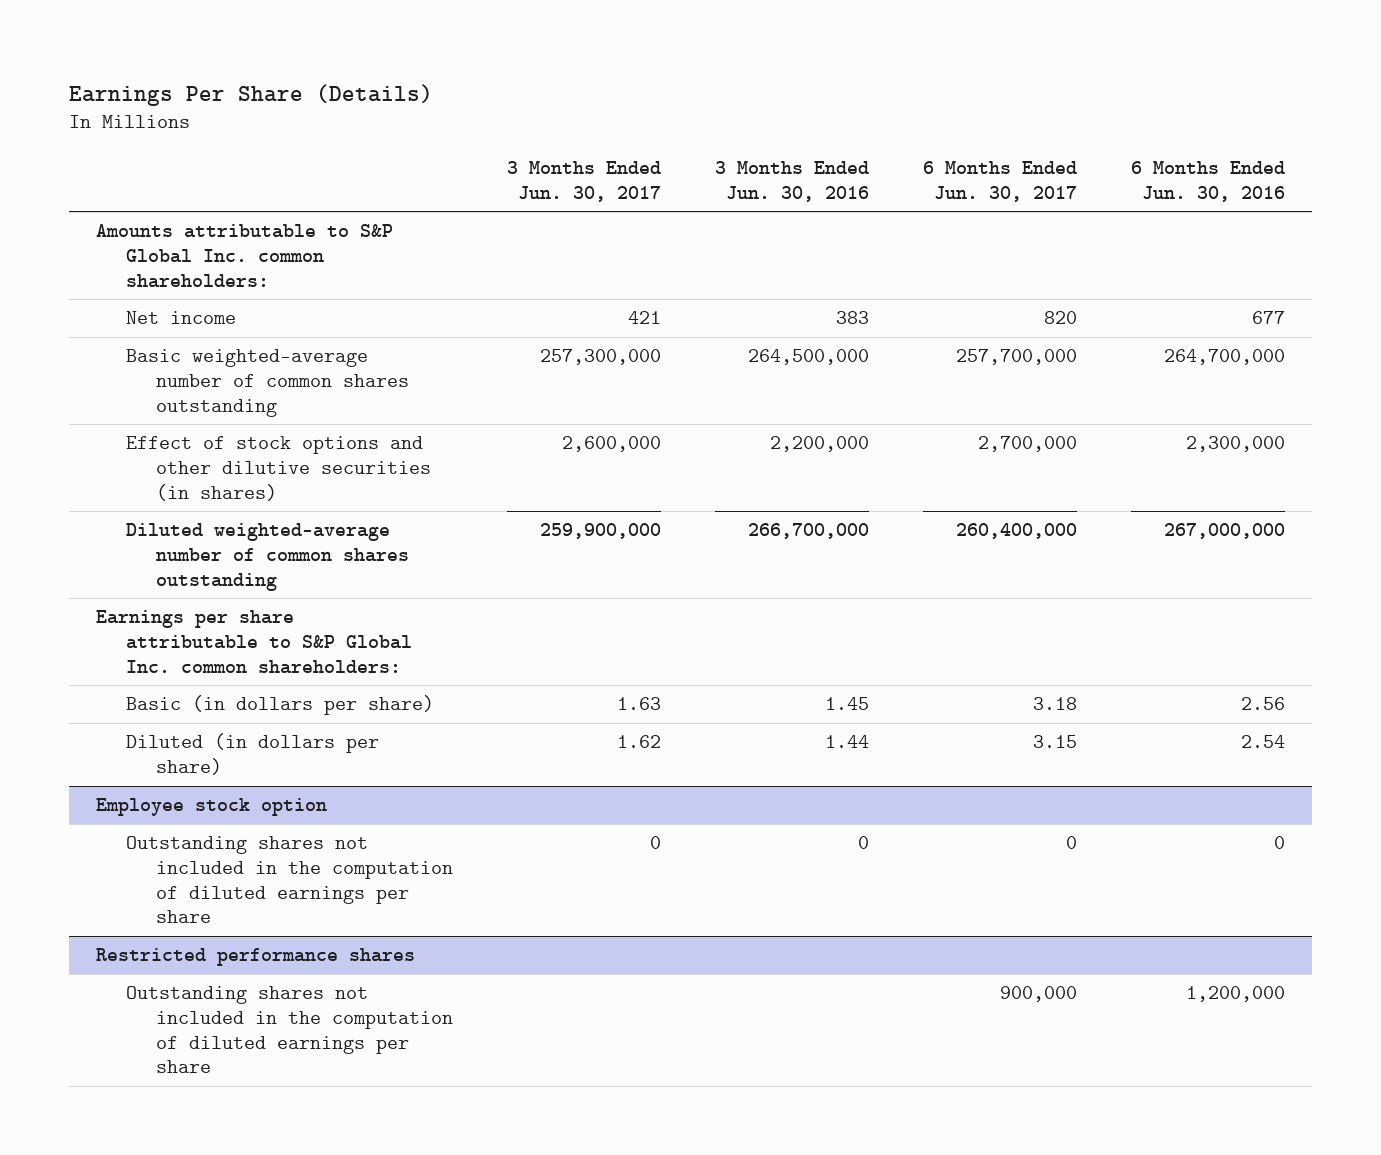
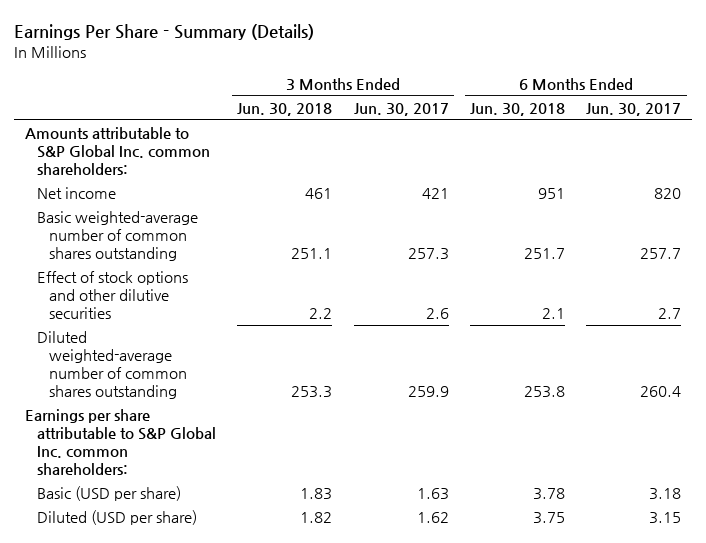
- Earnings Per Share (Details)
+ Earnings Per Share - Summary (Details)
- | 3 Months Ended Jun. 30, 2017 | 3 Months Ended Jun. 30, 2016 | 6 Months Ended Jun. 30, 2017 | 6 Months Ended Jun. 30, 2016
+ | 3 Months Ended Jun. 30, 2018 | 3 Months Ended Jun. 30, 2017 | 6 Months Ended Jun. 30, 2018 | 6 Months Ended Jun. 30, 2017
- Basic weighted-average number of common shares outstanding | 257,300,000 | 264,500,000 | 257,700,000 | 264,700,000
- Effect of stock options and other dilutive securities (in shares) | 2,600,000 | 2,200,000 | 2,700,000 | 2,300,000
- Diluted weighted-average number of common shares outstanding | 259,900,000 | 266,700,000 | 260,400,000 | 267,000,000
+ Basic weighted-average number of common shares outstanding | 251.1 | 257.3 | 251.7 | 257.7
+ Effect of stock options and other dilutive securities | 2.2 | 2.6 | 2.1 | 2.7
+ Diluted weighted-average number of common shares outstanding | 253.3 | 259.9 | 253.8 | 260.4
- Basic (in dollars per share) | 1.63 | 1.45 | 3.18 | 2.56
- Diluted (in dollars per share) | 1.62 | 1.44 | 3.15 | 2.54
- Employee stock option
- Outstanding shares not included in the computation of diluted earnings per share | 0 | 0 | 0 | 0
- Restricted performance shares
- Outstanding shares not included in the computation of diluted earnings per share | | | 900,000 | 1,200,000
+ Basic (USD per share) | 1.83 | 1.63 | 3.78 | 3.18
+ Diluted (USD per share) | 1.82 | 1.62 | 3.75 | 3.15

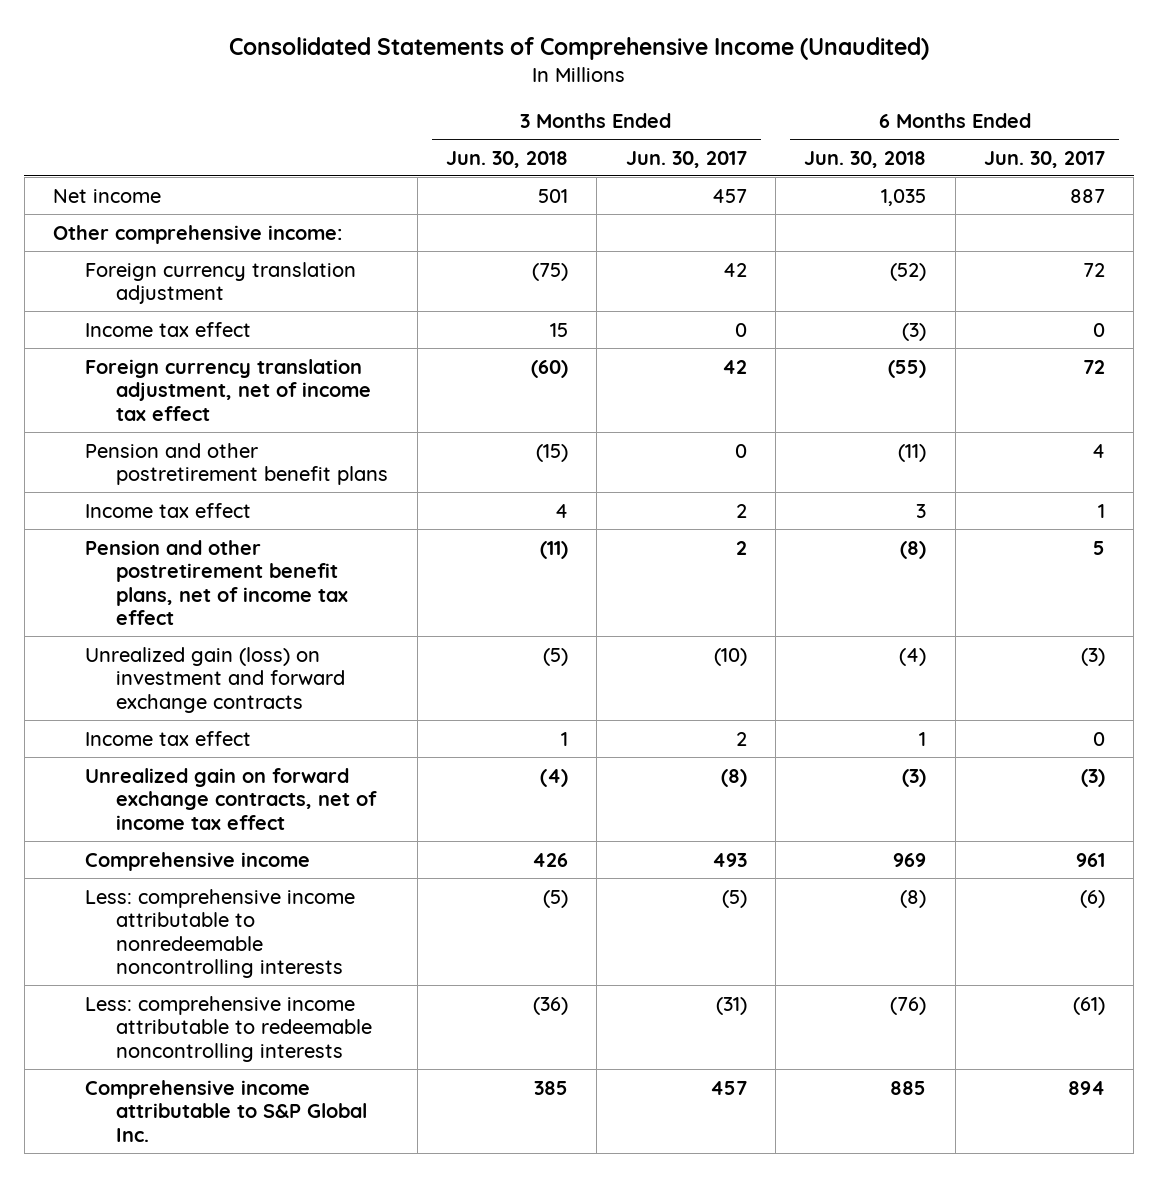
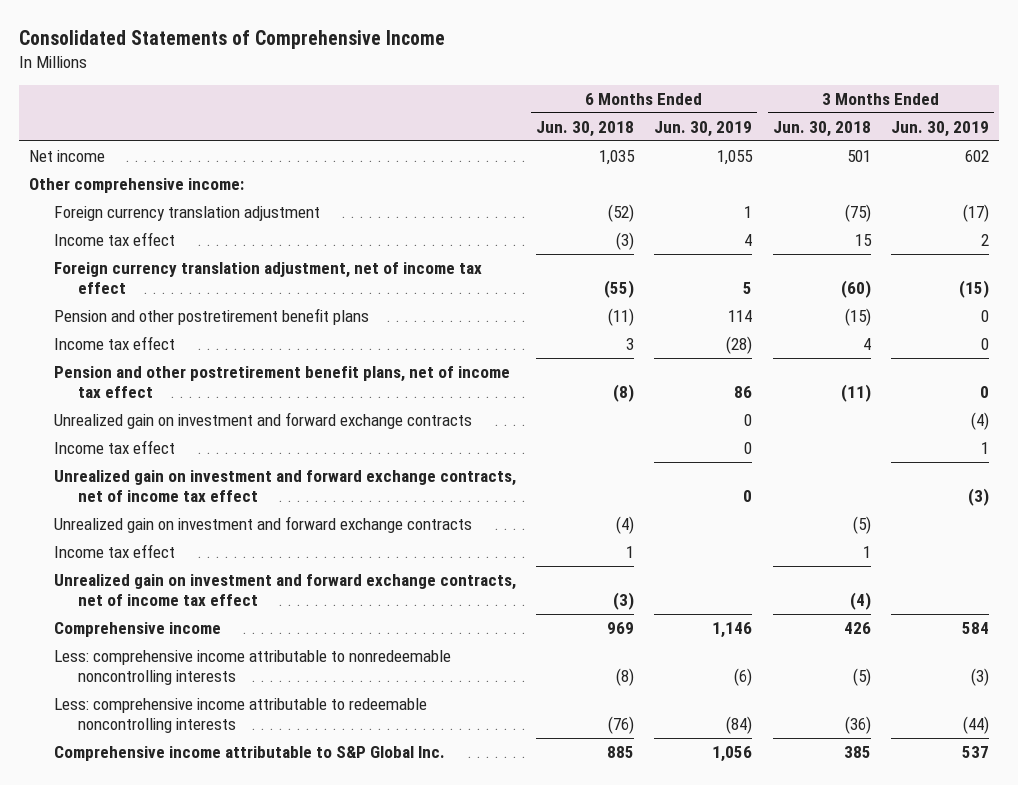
- Consolidated Statements of Comprehensive Income (Unaudited)
+ Consolidated Statements of Comprehensive Income
- | 3 Months Ended Jun. 30, 2018 | 3 Months Ended Jun. 30, 2017 | 6 Months Ended Jun. 30, 2018 | 6 Months Ended Jun. 30, 2017
+ | 6 Months Ended Jun. 30, 2018 | 6 Months Ended Jun. 30, 2019 | 3 Months Ended Jun. 30, 2018 | 3 Months Ended Jun. 30, 2019
- Unrealized gain (loss) on investment and forward exchange contracts | (5) | (10) | (4) | (3)
+ Unrealized gain on investment and forward exchange contracts | | 0 | | (4)
+ Income tax effect | | 0 | | 1
+ Unrealized gain on investment and forward exchange contracts, net of income tax effect | | 0 | | (3)
+ Unrealized gain on investment and forward exchange contracts | (4) | | (5) |
- Unrealized gain on forward exchange contracts, net of income tax effect | (4) | (8) | (3) | (3)
+ Unrealized gain on investment and forward exchange contracts, net of income tax effect | (3) | | (4) |

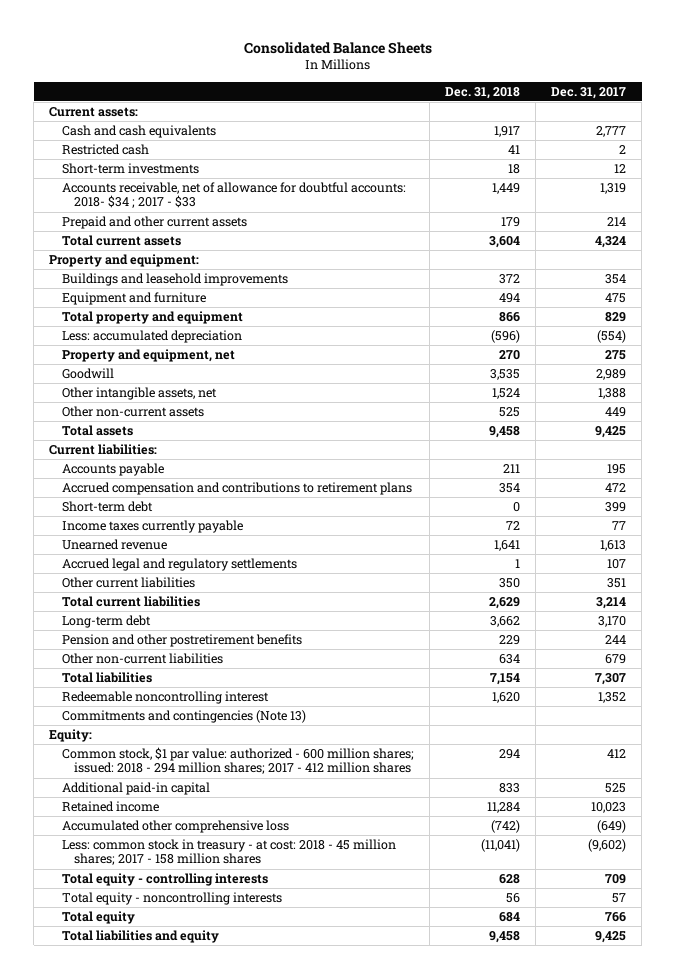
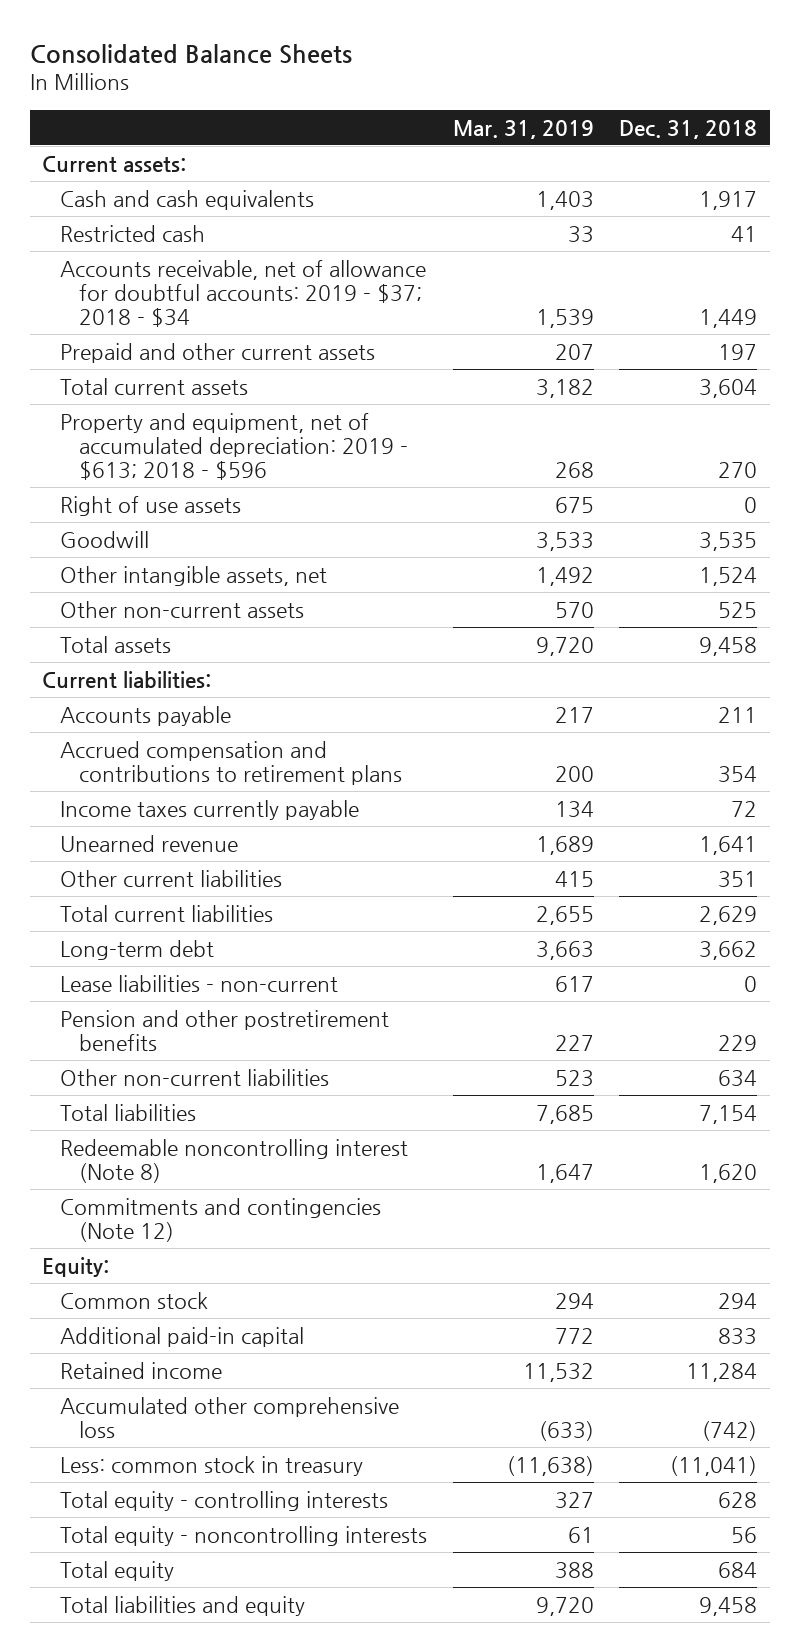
- | Dec. 31, 2018 | Dec. 31, 2017
+ | Mar. 31, 2019 | Dec. 31, 2018
- Short-term investments | 18 | 12
- Accounts receivable, net of allowance for doubtful accounts: 2018- $34 ; 2017 - $33 | 1,449 | 1,319
- Prepaid and other current assets | 179 | 214
+ Accounts receivable, net of allowance for doubtful accounts: 2019 - $37; 2018 - $34 | 1,539 | 1,449
+ Prepaid and other current assets | 207 | 197
- Property and equipment:
- Buildings and leasehold improvements | 372 | 354
- Equipment and furniture | 494 | 475
- Total property and equipment | 866 | 829
- Less: accumulated depreciation | (596) | (554)
- Property and equipment, net | 270 | 275
+ Property and equipment, net of accumulated depreciation: 2019 - $613; 2018 - $596 | 268 | 270
+ Right of use assets | 675 | 0
- Short-term debt | 0 | 399
- Accrued legal and regulatory settlements | 1 | 107
- Other current liabilities | 350 | 351
+ Other current liabilities | 415 | 351
+ Lease liabilities - non-current | 617 | 0
- Redeemable noncontrolling interest | 1,620 | 1,352
- Commitments and contingencies (Note 13)
+ Redeemable noncontrolling interest (Note 8) | 1,647 | 1,620
+ Commitments and contingencies (Note 12)
- Common stock, $1 par value: authorized - 600 million shares; issued: 2018 - 294 million shares; 2017 - 412 million shares | 294 | 412
+ Common stock | 294 | 294
- Less: common stock in treasury - at cost: 2018 - 45 million shares; 2017 - 158 million shares | (11,041) | (9,602)
+ Less: common stock in treasury | (11,638) | (11,041)

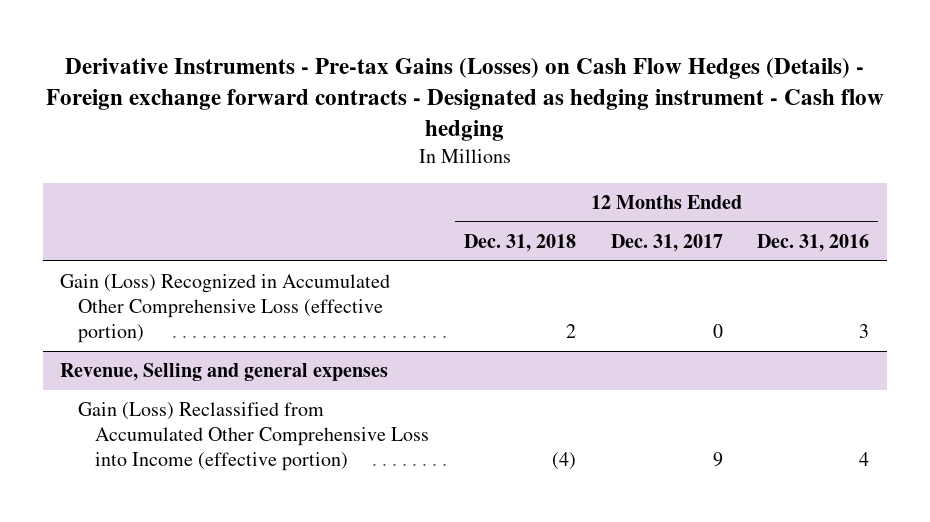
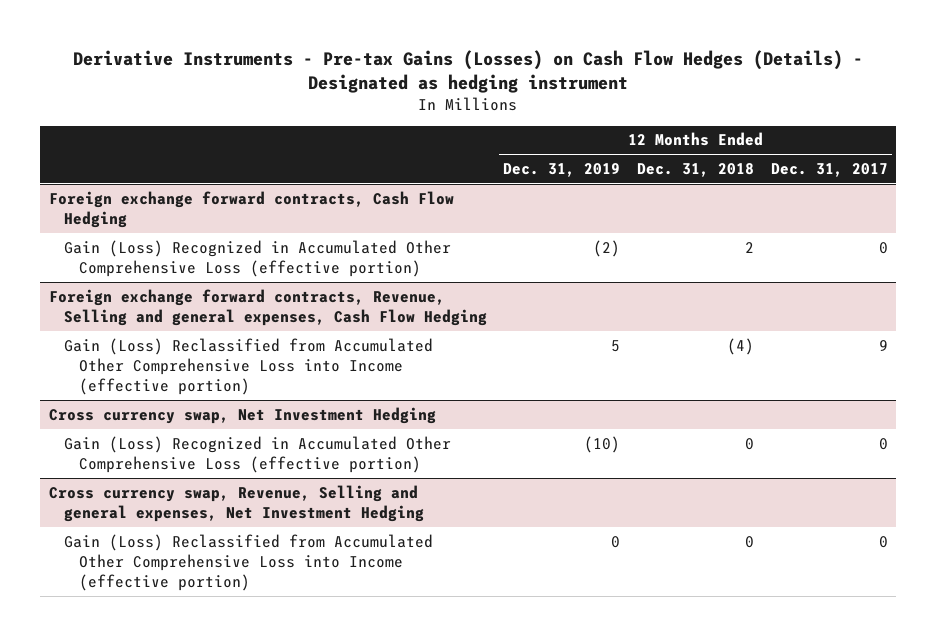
- Derivative Instruments - Pre-tax Gains (Losses) on Cash Flow Hedges (Details) - Foreign exchange forward contracts - Designated as hedging instrument - Cash flow hedging
+ Derivative Instruments - Pre-tax Gains (Losses) on Cash Flow Hedges (Details) - Designated as hedging instrument
- | 12 Months Ended Dec. 31, 2018 | 12 Months Ended Dec. 31, 2017 | 12 Months Ended Dec. 31, 2016
+ | 12 Months Ended Dec. 31, 2019 | 12 Months Ended Dec. 31, 2018 | 12 Months Ended Dec. 31, 2017
+ Foreign exchange forward contracts, Cash Flow Hedging
- Revenue, Selling and general expenses
+ Foreign exchange forward contracts, Revenue, Selling and general expenses, Cash Flow Hedging
+ Cross currency swap, Net Investment Hedging
+ Gain (Loss) Recognized in Accumulated Other Comprehensive Loss (effective portion) | (10) | 0 | 0
+ Cross currency swap, Revenue, Selling and general expenses, Net Investment Hedging
+ Gain (Loss) Reclassified from Accumulated Other Comprehensive Loss into Income (effective portion) | 0 | 0 | 0

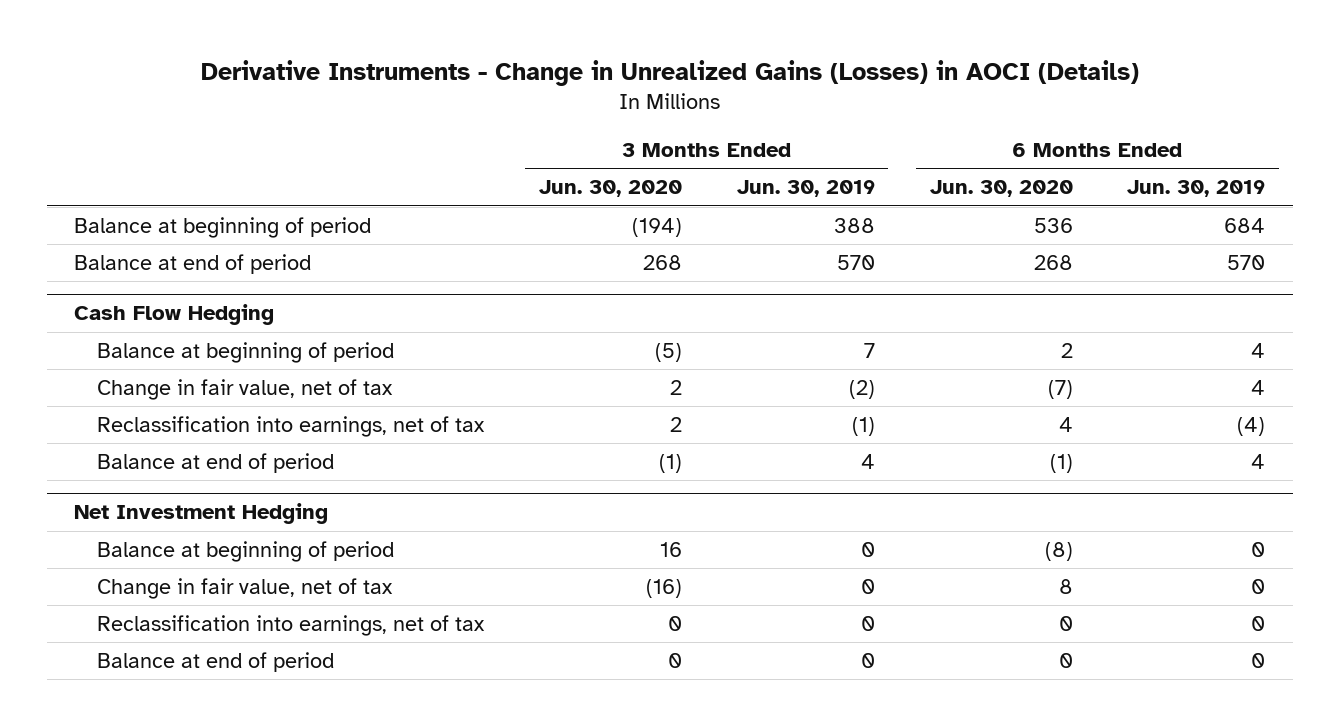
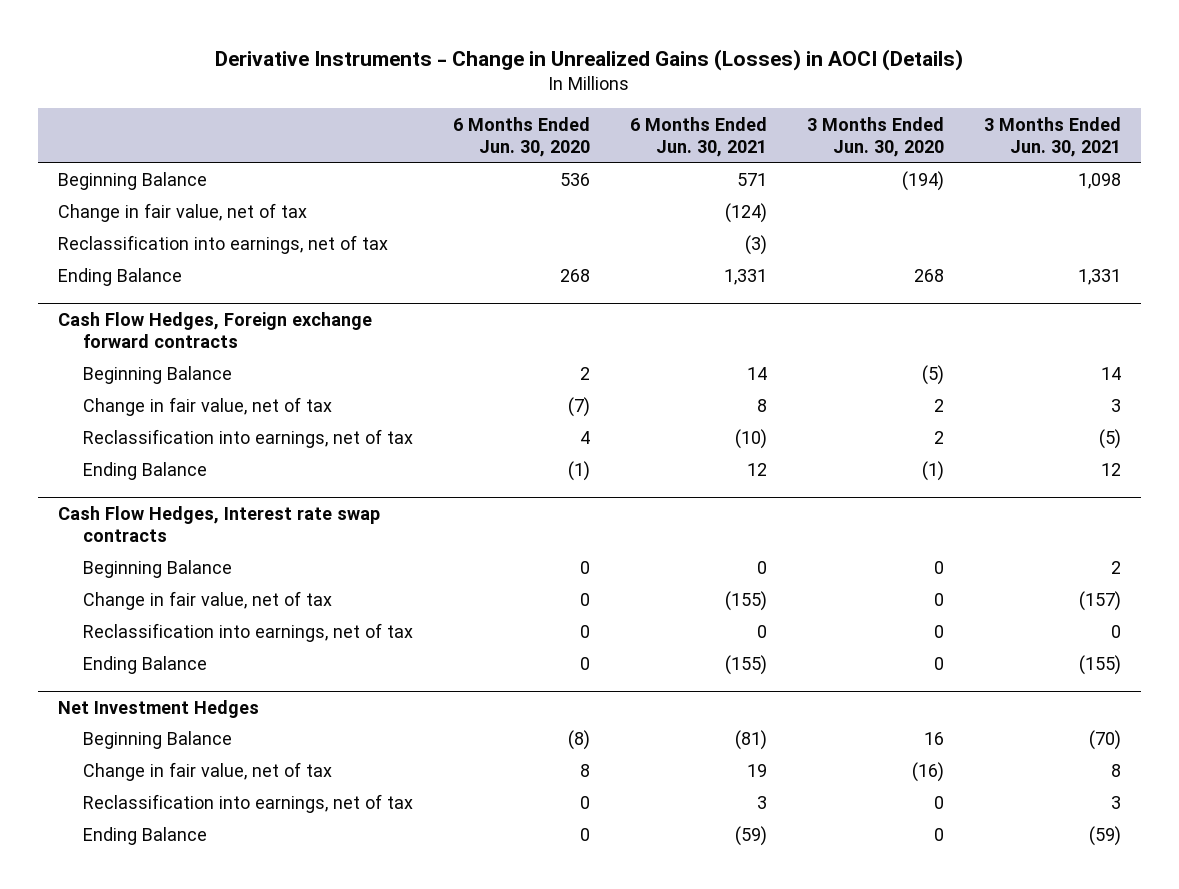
- | 3 Months Ended Jun. 30, 2020 | 3 Months Ended Jun. 30, 2019 | 6 Months Ended Jun. 30, 2020 | 6 Months Ended Jun. 30, 2019
+ | 6 Months Ended Jun. 30, 2020 | 6 Months Ended Jun. 30, 2021 | 3 Months Ended Jun. 30, 2020 | 3 Months Ended Jun. 30, 2021
- Balance at beginning of period | (194) | 388 | 536 | 684
- Balance at end of period | 268 | 570 | 268 | 570
- Cash Flow Hedging
- Balance at beginning of period | (5) | 7 | 2 | 4
+ Beginning Balance | 536 | 571 | (194) | 1,098
+ Change in fair value, net of tax | | (124) | |
+ Reclassification into earnings, net of tax | | (3) | |
+ Ending Balance | 268 | 1,331 | 268 | 1,331
+ Cash Flow Hedges, Foreign exchange forward contracts
+ Beginning Balance | 2 | 14 | (5) | 14
- Balance at end of period | (1) | 4 | (1) | 4
- Net Investment Hedging
- Balance at beginning of period | 16 | 0 | (8) | 0
+ Ending Balance | (1) | 12 | (1) | 12
+ Cash Flow Hedges, Interest rate swap contracts
+ Beginning Balance | 0 | 0 | 0 | 2
+ Change in fair value, net of tax | 0 | (155) | 0 | (157)
+ Reclassification into earnings, net of tax | 0 | 0 | 0 | 0
+ Ending Balance | 0 | (155) | 0 | (155)
+ Net Investment Hedges
+ Beginning Balance | (8) | (81) | 16 | (70)
- Balance at end of period | 0 | 0 | 0 | 0
+ Ending Balance | 0 | (59) | 0 | (59)

